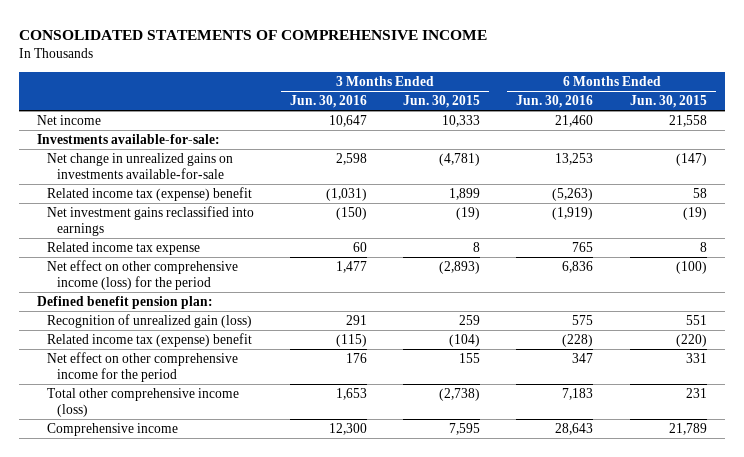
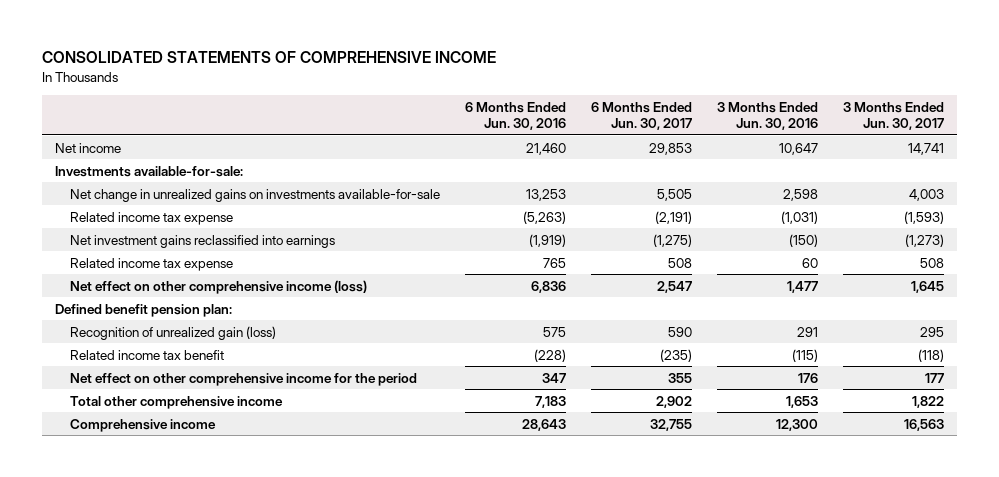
- | 3 Months Ended Jun. 30, 2016 | 3 Months Ended Jun. 30, 2015 | 6 Months Ended Jun. 30, 2016 | 6 Months Ended Jun. 30, 2015
+ | 6 Months Ended Jun. 30, 2016 | 6 Months Ended Jun. 30, 2017 | 3 Months Ended Jun. 30, 2016 | 3 Months Ended Jun. 30, 2017
- Related income tax (expense) benefit | (1,031) | 1,899 | (5,263) | 58
+ Related income tax expense | (5,263) | (2,191) | (1,031) | (1,593)
- Net effect on other comprehensive income (loss) for the period | 1,477 | (2,893) | 6,836 | (100)
+ Net effect on other comprehensive income (loss) | 6,836 | 2,547 | 1,477 | 1,645
- Related income tax (expense) benefit | (115) | (104) | (228) | (220)
+ Related income tax benefit | (228) | (235) | (115) | (118)
- Total other comprehensive income (loss) | 1,653 | (2,738) | 7,183 | 231
+ Total other comprehensive income | 7,183 | 2,902 | 1,653 | 1,822

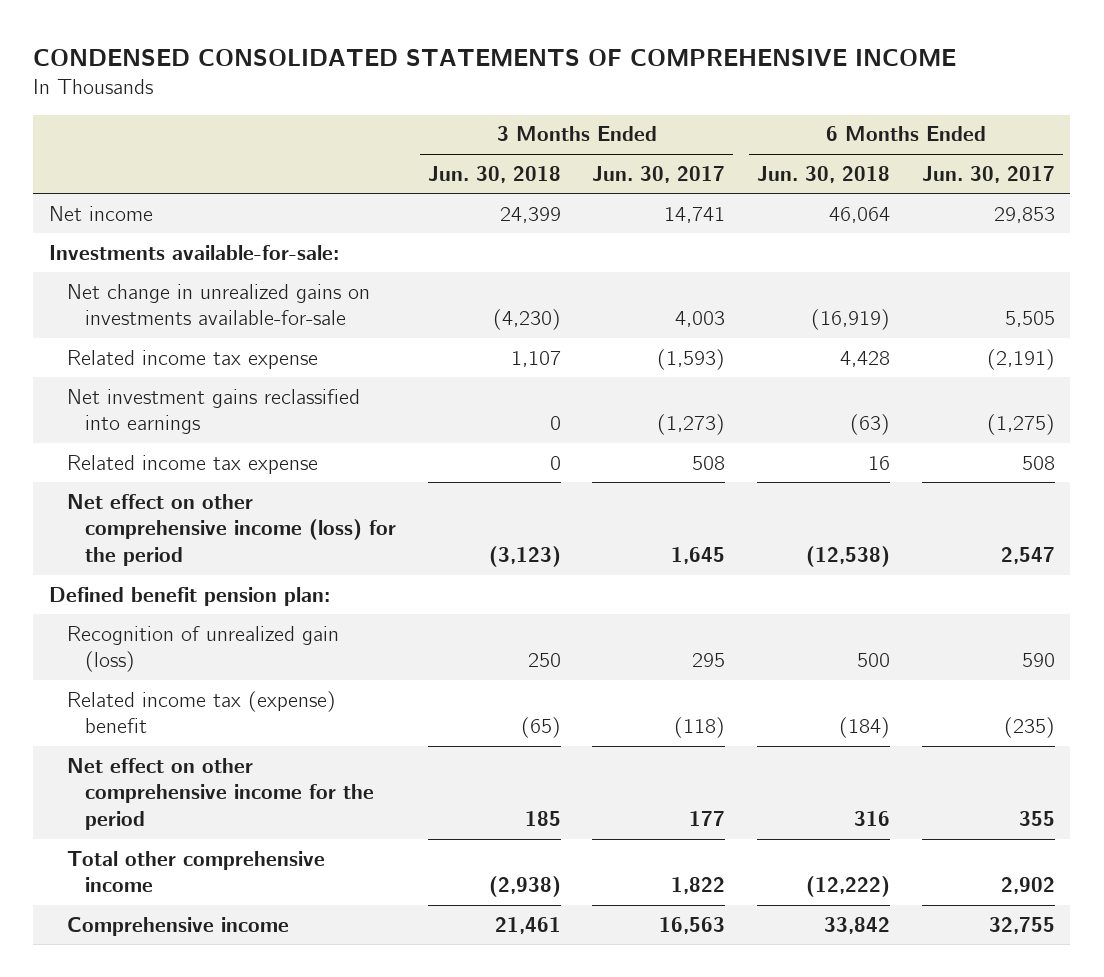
- CONSOLIDATED STATEMENTS OF COMPREHENSIVE INCOME
+ CONDENSED CONSOLIDATED STATEMENTS OF COMPREHENSIVE INCOME
- | 6 Months Ended Jun. 30, 2016 | 6 Months Ended Jun. 30, 2017 | 3 Months Ended Jun. 30, 2016 | 3 Months Ended Jun. 30, 2017
+ | 3 Months Ended Jun. 30, 2018 | 3 Months Ended Jun. 30, 2017 | 6 Months Ended Jun. 30, 2018 | 6 Months Ended Jun. 30, 2017
- Net effect on other comprehensive income (loss) | 6,836 | 2,547 | 1,477 | 1,645
+ Net effect on other comprehensive income (loss) for the period | (3,123) | 1,645 | (12,538) | 2,547
- Related income tax benefit | (228) | (235) | (115) | (118)
+ Related income tax (expense) benefit | (65) | (118) | (184) | (235)

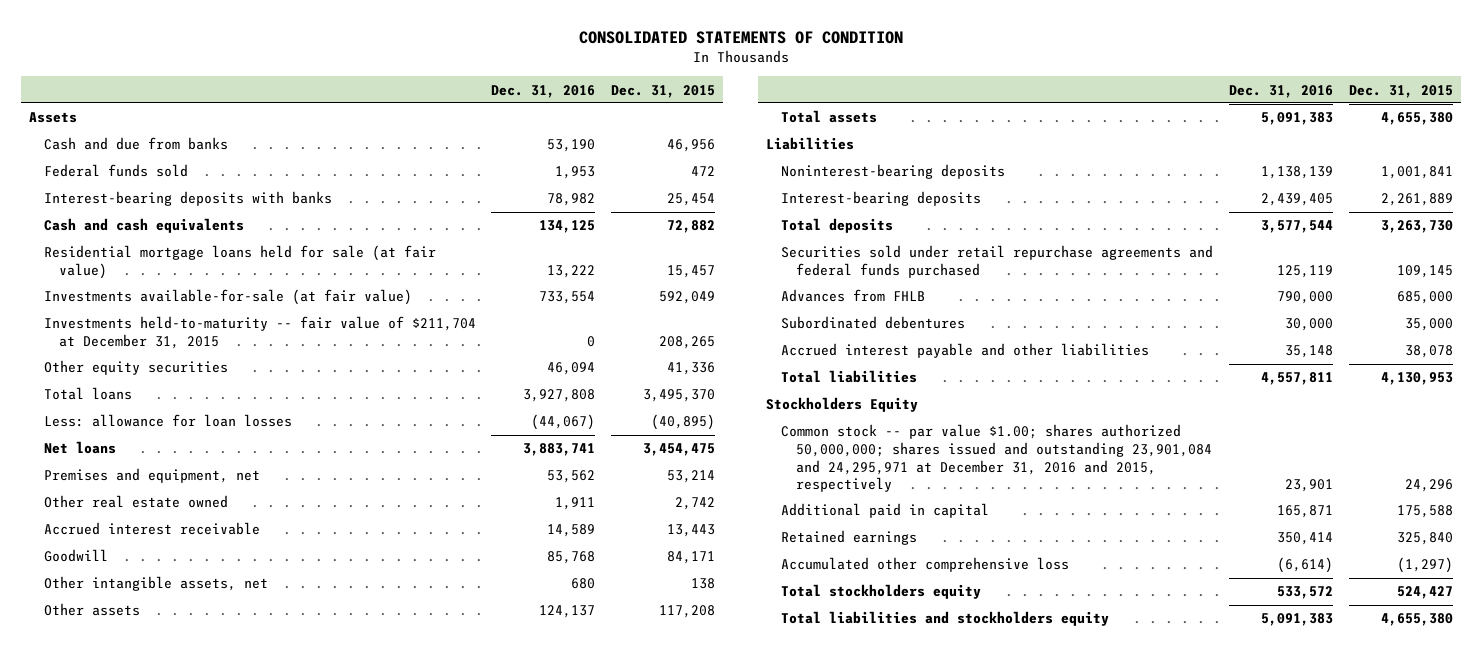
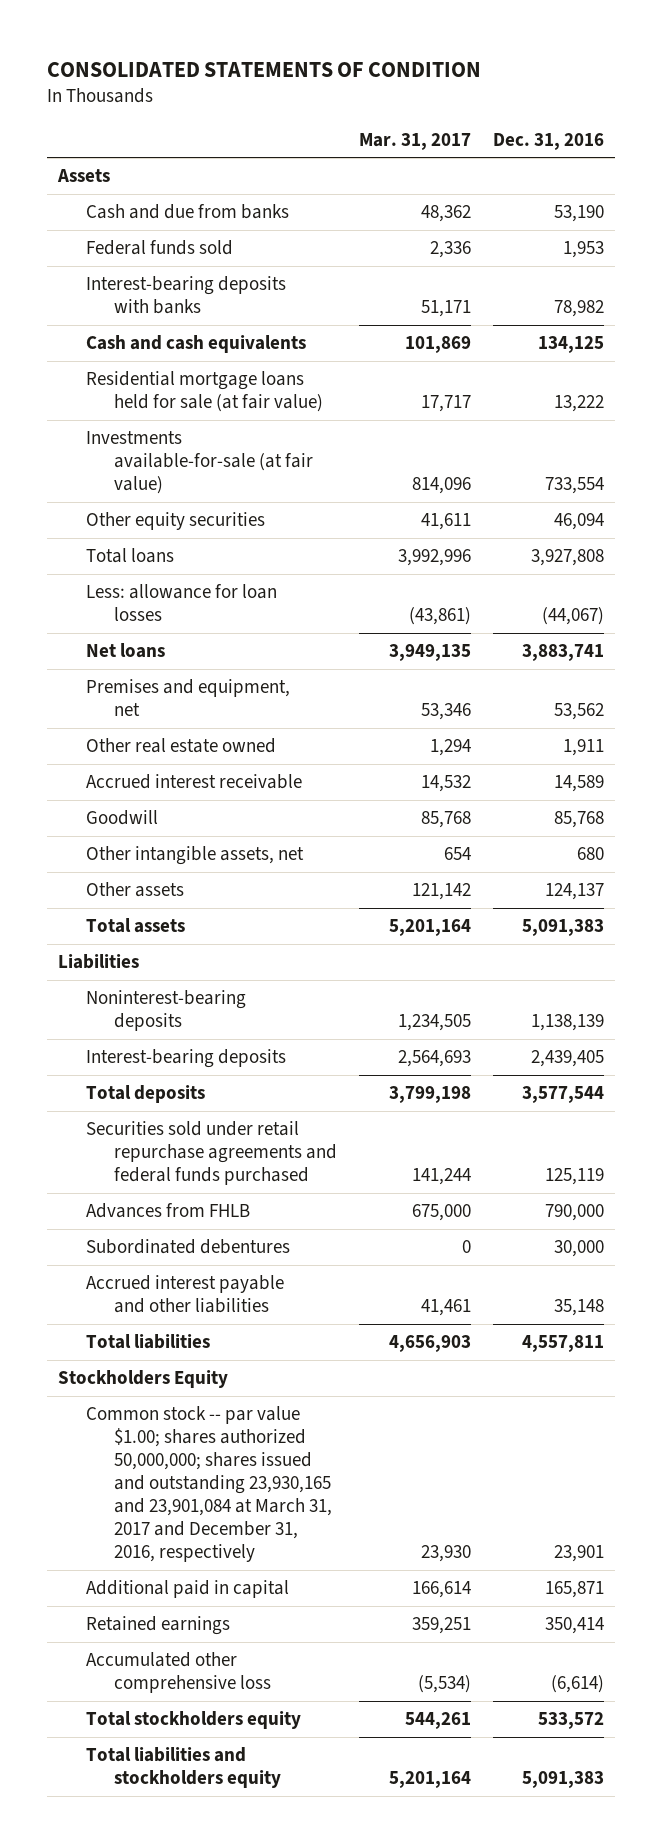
- | Dec. 31, 2016 | Dec. 31, 2015
+ | Mar. 31, 2017 | Dec. 31, 2016
- Investments held-to-maturity -- fair value of $211,704 at December 31, 2015 | 0 | 208,265
- Common stock -- par value $1.00; shares authorized 50,000,000; shares issued and outstanding 23,901,084 and 24,295,971 at December 31, 2016 and 2015, respectively | 23,901 | 24,296
+ Common stock -- par value $1.00; shares authorized 50,000,000; shares issued and outstanding 23,930,165 and 23,901,084 at March 31, 2017 and December 31, 2016, respectively | 23,930 | 23,901

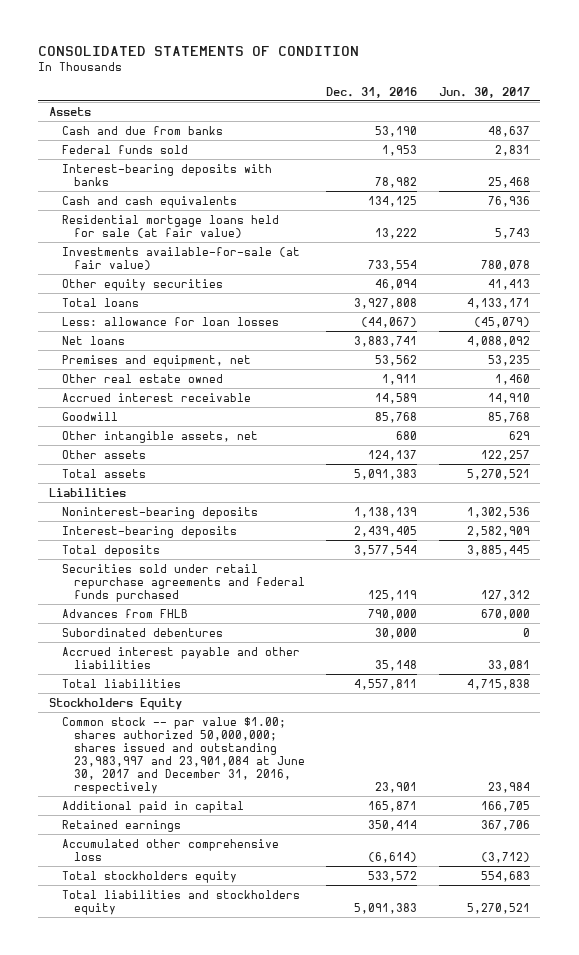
- | Mar. 31, 2017 | Dec. 31, 2016
+ | Dec. 31, 2016 | Jun. 30, 2017
- Common stock -- par value $1.00; shares authorized 50,000,000; shares issued and outstanding 23,930,165 and 23,901,084 at March 31, 2017 and December 31, 2016, respectively | 23,930 | 23,901
+ Common stock -- par value $1.00; shares authorized 50,000,000; shares issued and outstanding 23,983,997 and 23,901,084 at June 30, 2017 and December 31, 2016, respectively | 23,901 | 23,984

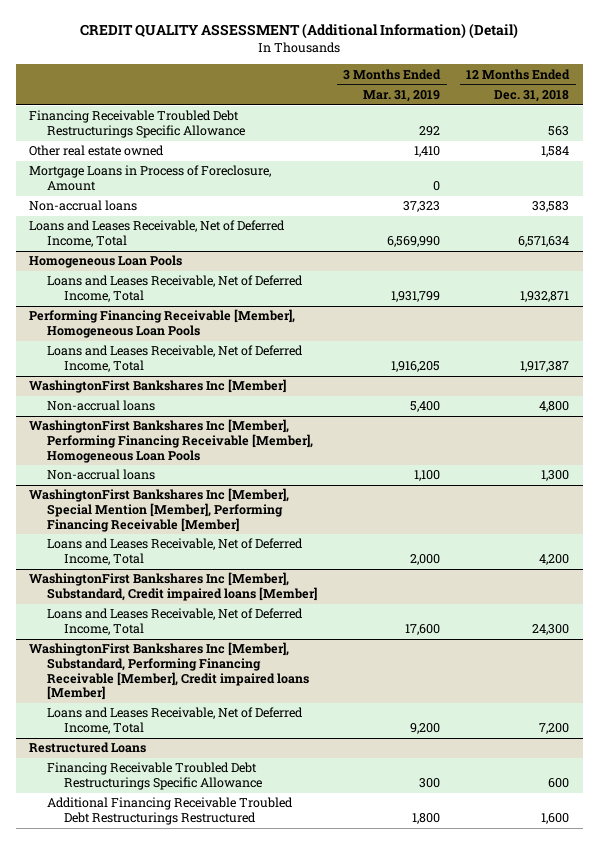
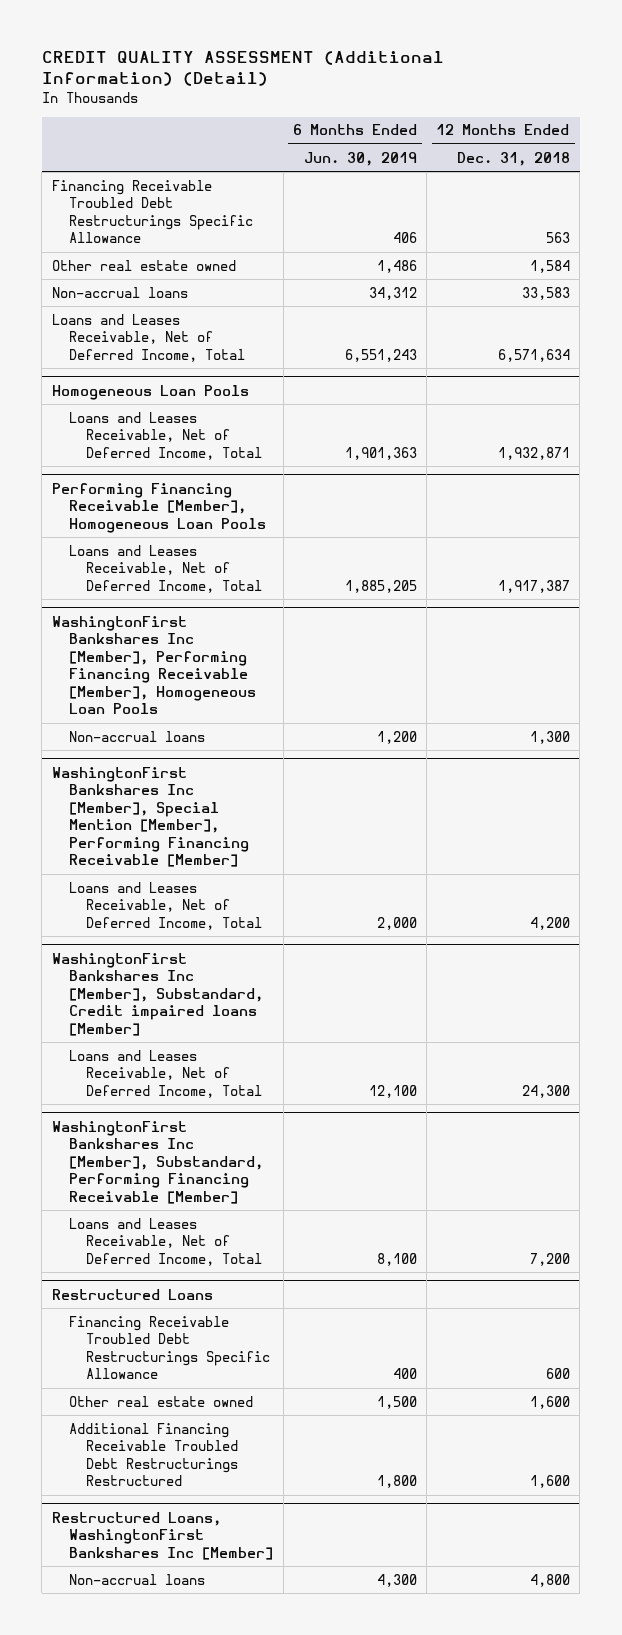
- | 3 Months Ended Mar. 31, 2019 | 12 Months Ended Dec. 31, 2018
+ | 6 Months Ended Jun. 30, 2019 | 12 Months Ended Dec. 31, 2018
- Mortgage Loans in Process of Foreclosure, Amount | 0 |
- WashingtonFirst Bankshares Inc [Member]
- Non-accrual loans | 5,400 | 4,800
- WashingtonFirst Bankshares Inc [Member], Substandard, Performing Financing Receivable [Member], Credit impaired loans [Member]
+ WashingtonFirst Bankshares Inc [Member], Substandard, Performing Financing Receivable [Member]
@ Restructured Loans
+ Other real estate owned | 1,500 | 1,600
+ Restructured Loans, WashingtonFirst Bankshares Inc [Member]
+ Non-accrual loans | 4,300 | 4,800

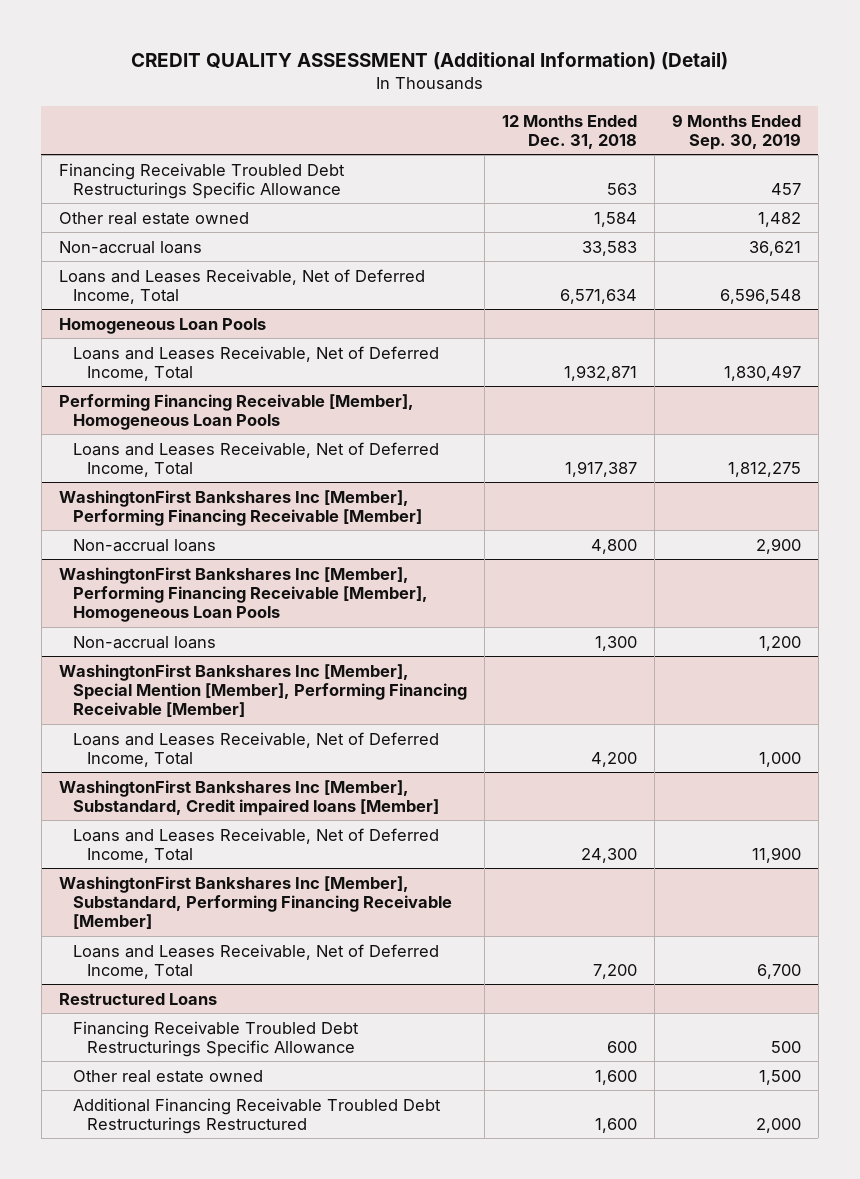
- | 6 Months Ended Jun. 30, 2019 | 12 Months Ended Dec. 31, 2018
+ | 12 Months Ended Dec. 31, 2018 | 9 Months Ended Sep. 30, 2019
+ WashingtonFirst Bankshares Inc [Member], Performing Financing Receivable [Member]
+ Non-accrual loans | 4,800 | 2,900
- Restructured Loans, WashingtonFirst Bankshares Inc [Member]
- Non-accrual loans | 4,300 | 4,800

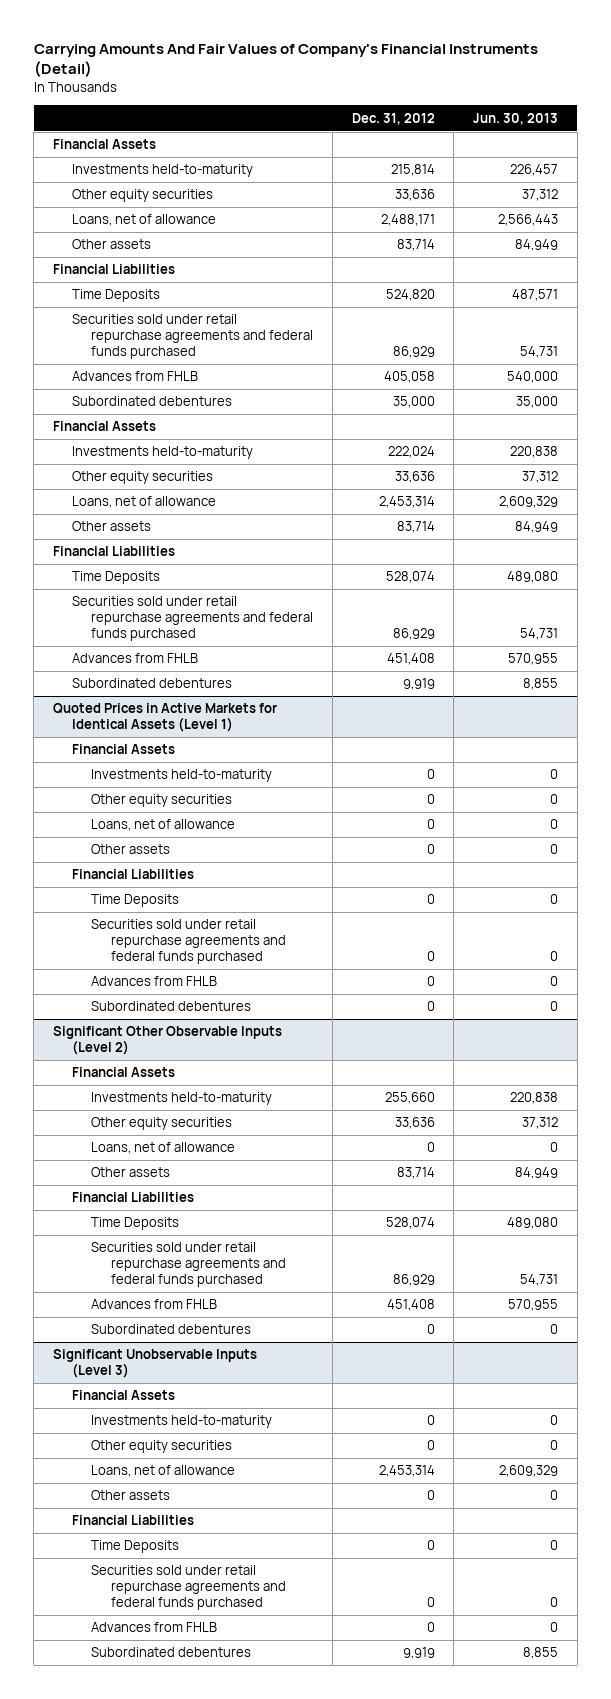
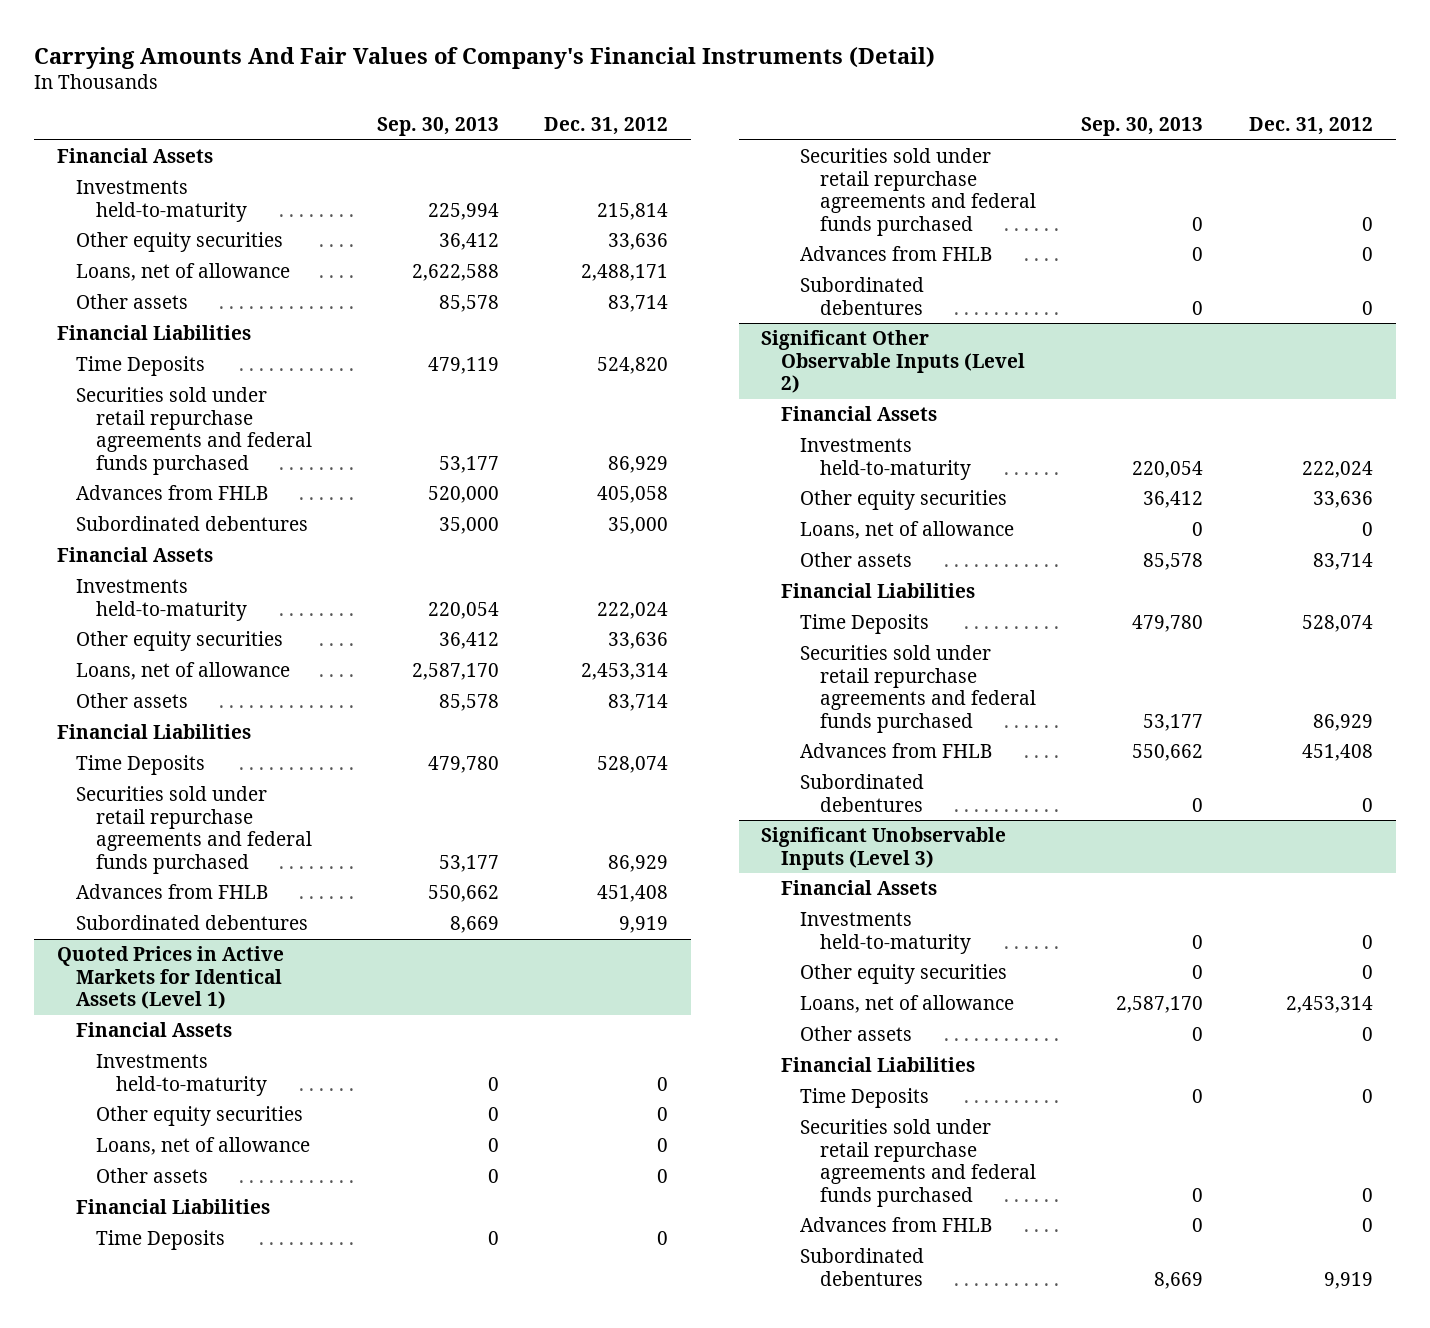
- | Dec. 31, 2012 | Jun. 30, 2013
+ | Sep. 30, 2013 | Dec. 31, 2012
@ Significant Other Observable Inputs (Level 2)
- Investments held-to-maturity | 255,660 | 220,838
+ Investments held-to-maturity | 220,054 | 222,024

